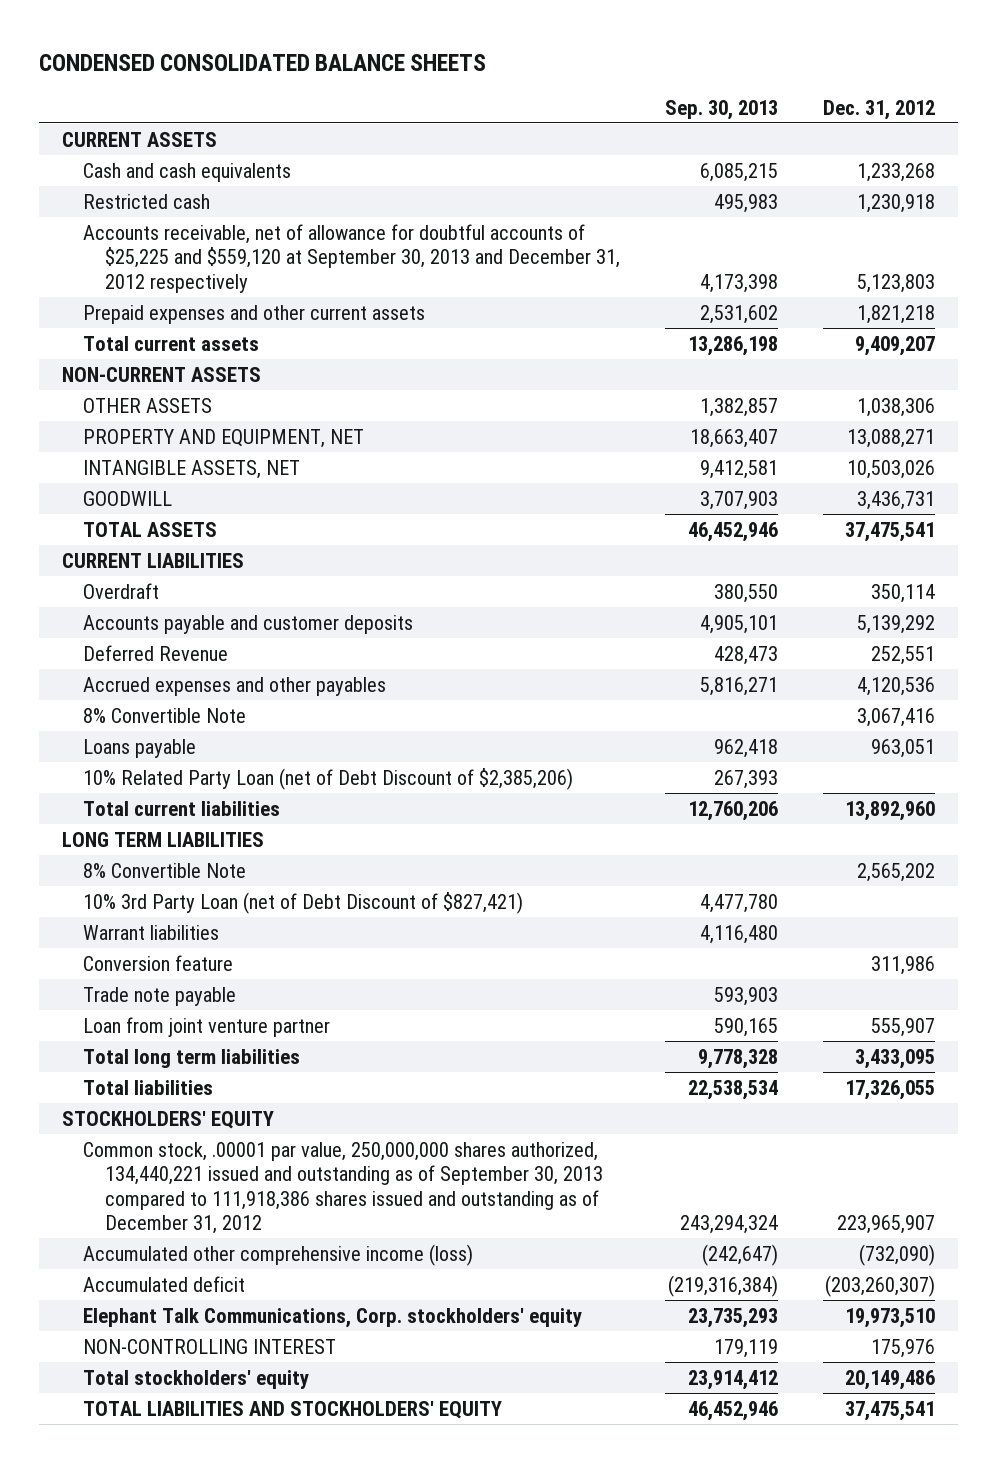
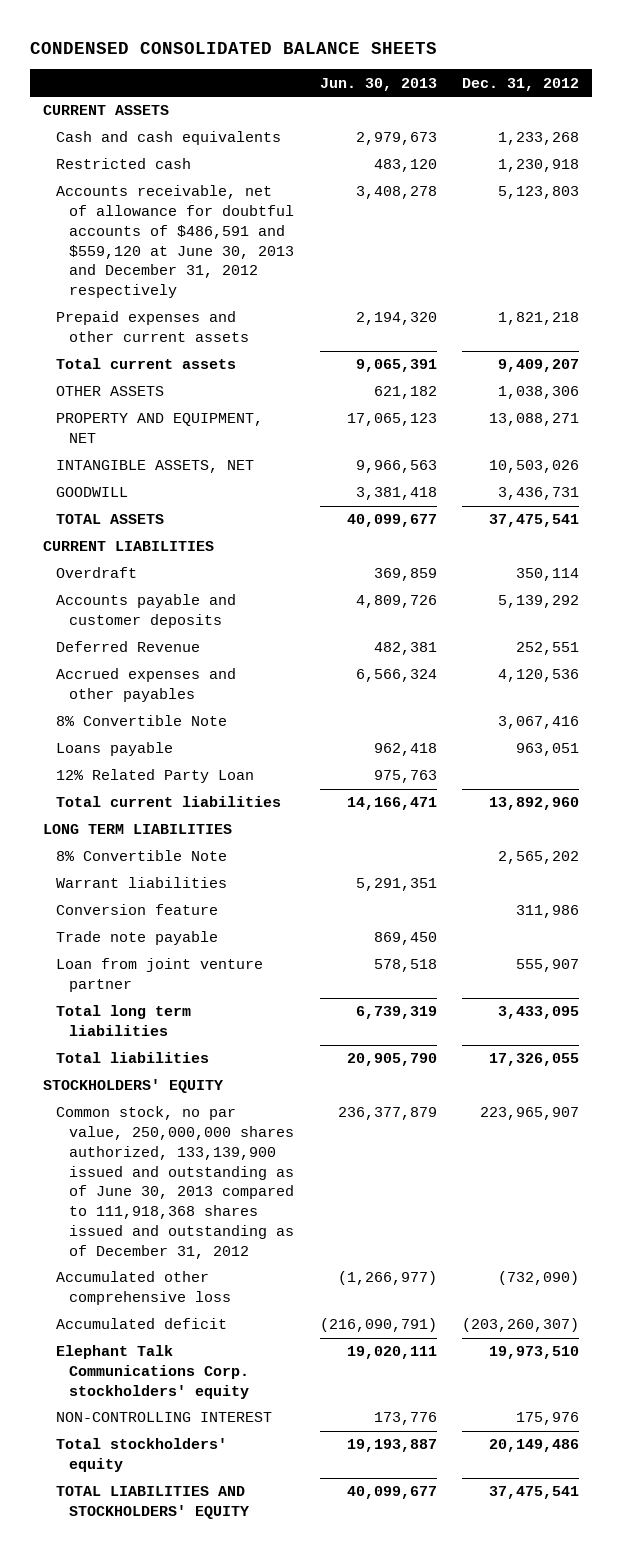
- | Sep. 30, 2013 | Dec. 31, 2012
+ | Jun. 30, 2013 | Dec. 31, 2012
- Accounts receivable, net of allowance for doubtful accounts of $25,225 and $559,120 at September 30, 2013 and December 31, 2012 respectively | 4,173,398 | 5,123,803
+ Accounts receivable, net of allowance for doubtful accounts of $486,591 and $559,120 at June 30, 2013 and December 31, 2012 respectively | 3,408,278 | 5,123,803
- NON-CURRENT ASSETS
- 10% Related Party Loan (net of Debt Discount of $2,385,206) | 267,393 |
+ 12% Related Party Loan | 975,763 |
- 10% 3rd Party Loan (net of Debt Discount of $827,421) | 4,477,780 |
- Common stock, .00001 par value, 250,000,000 shares authorized, 134,440,221 issued and outstanding as of September 30, 2013 compared to 111,918,386 shares issued and outstanding as of December 31, 2012 | 243,294,324 | 223,965,907
- Accumulated other comprehensive income (loss) | (242,647) | (732,090)
+ Common stock, no par value, 250,000,000 shares authorized, 133,139,900 issued and outstanding as of June 30, 2013 compared to 111,918,368 shares issued and outstanding as of December 31, 2012 | 236,377,879 | 223,965,907
+ Accumulated other comprehensive loss | (1,266,977) | (732,090)
- Elephant Talk Communications, Corp. stockholders' equity | 23,735,293 | 19,973,510
+ Elephant Talk Communications Corp. stockholders' equity | 19,020,111 | 19,973,510

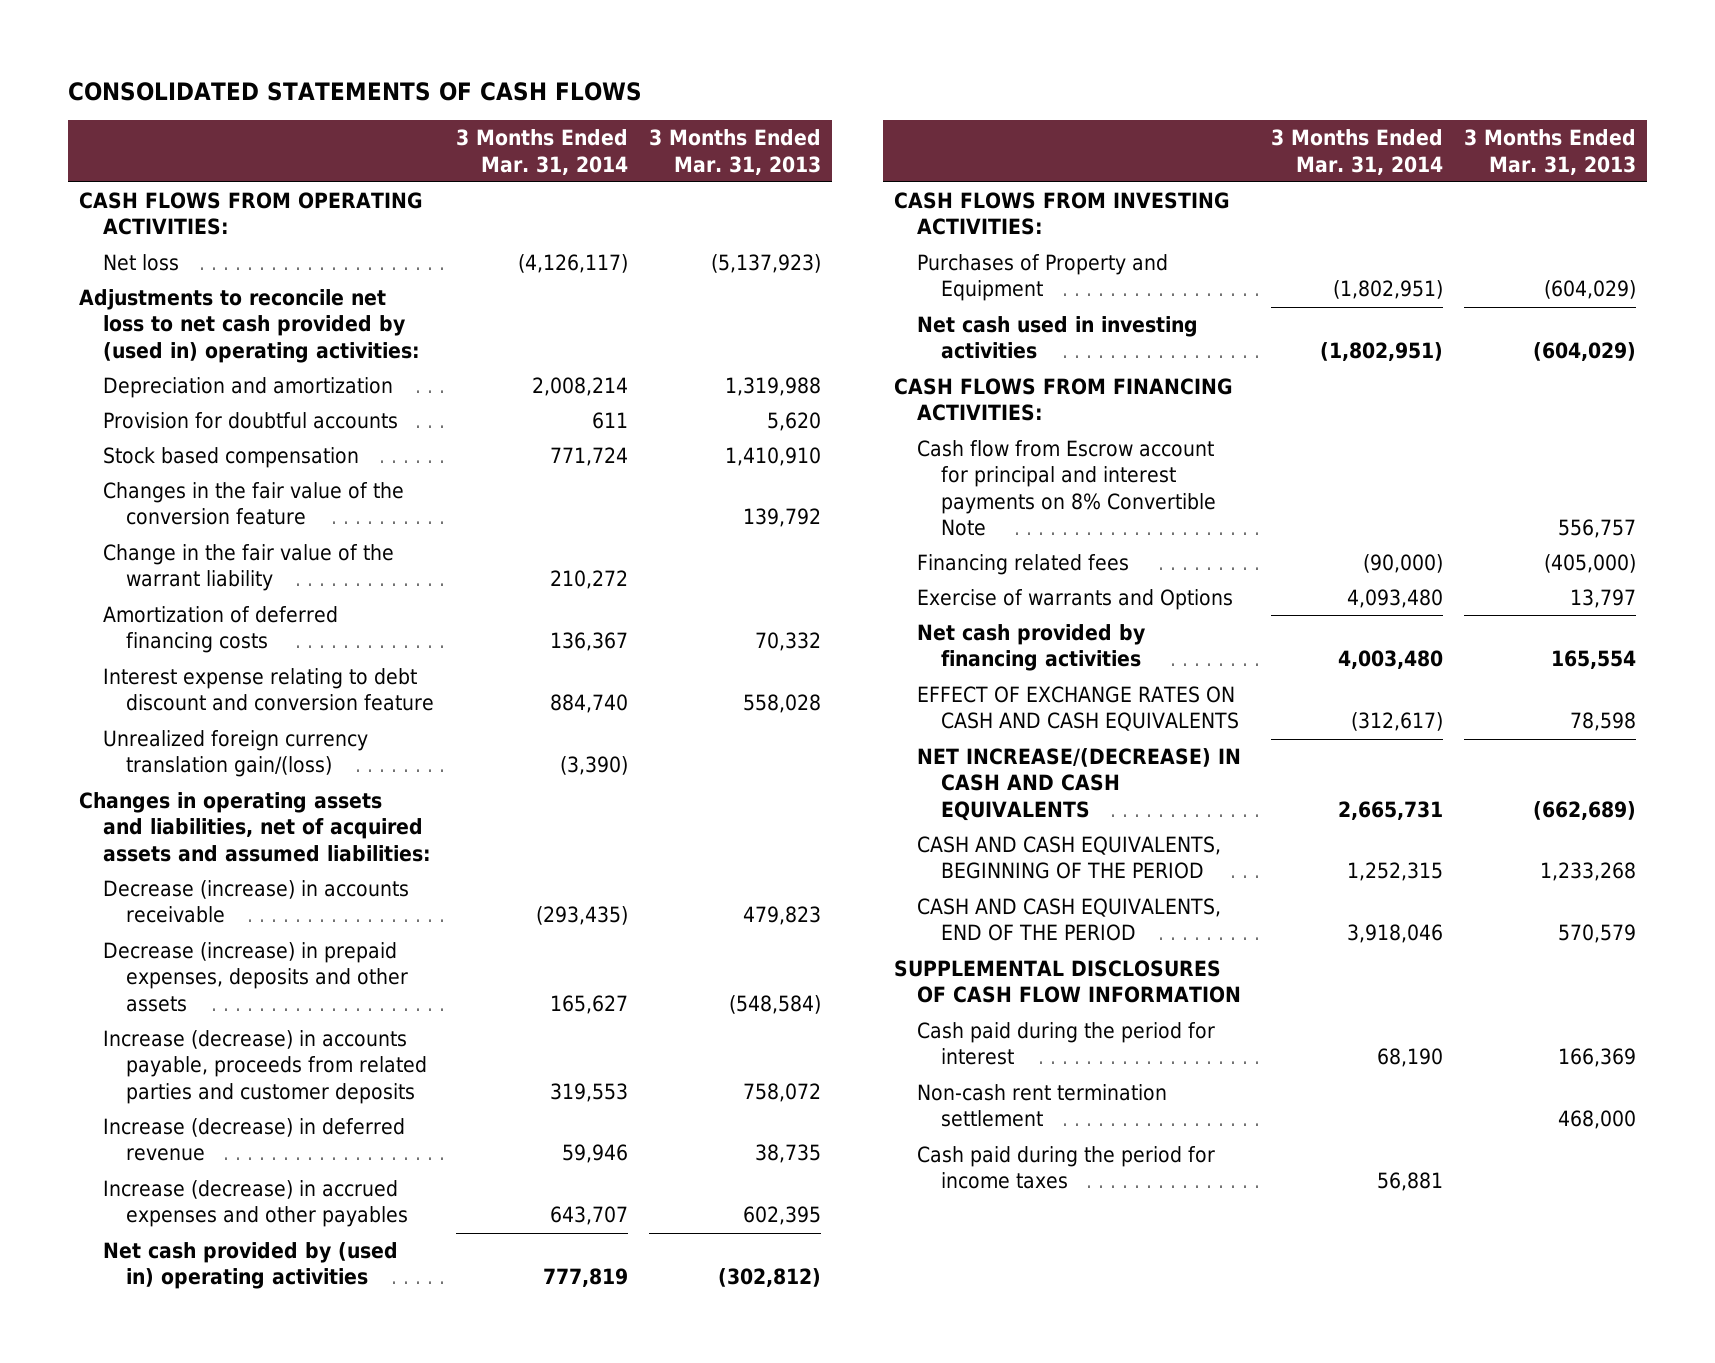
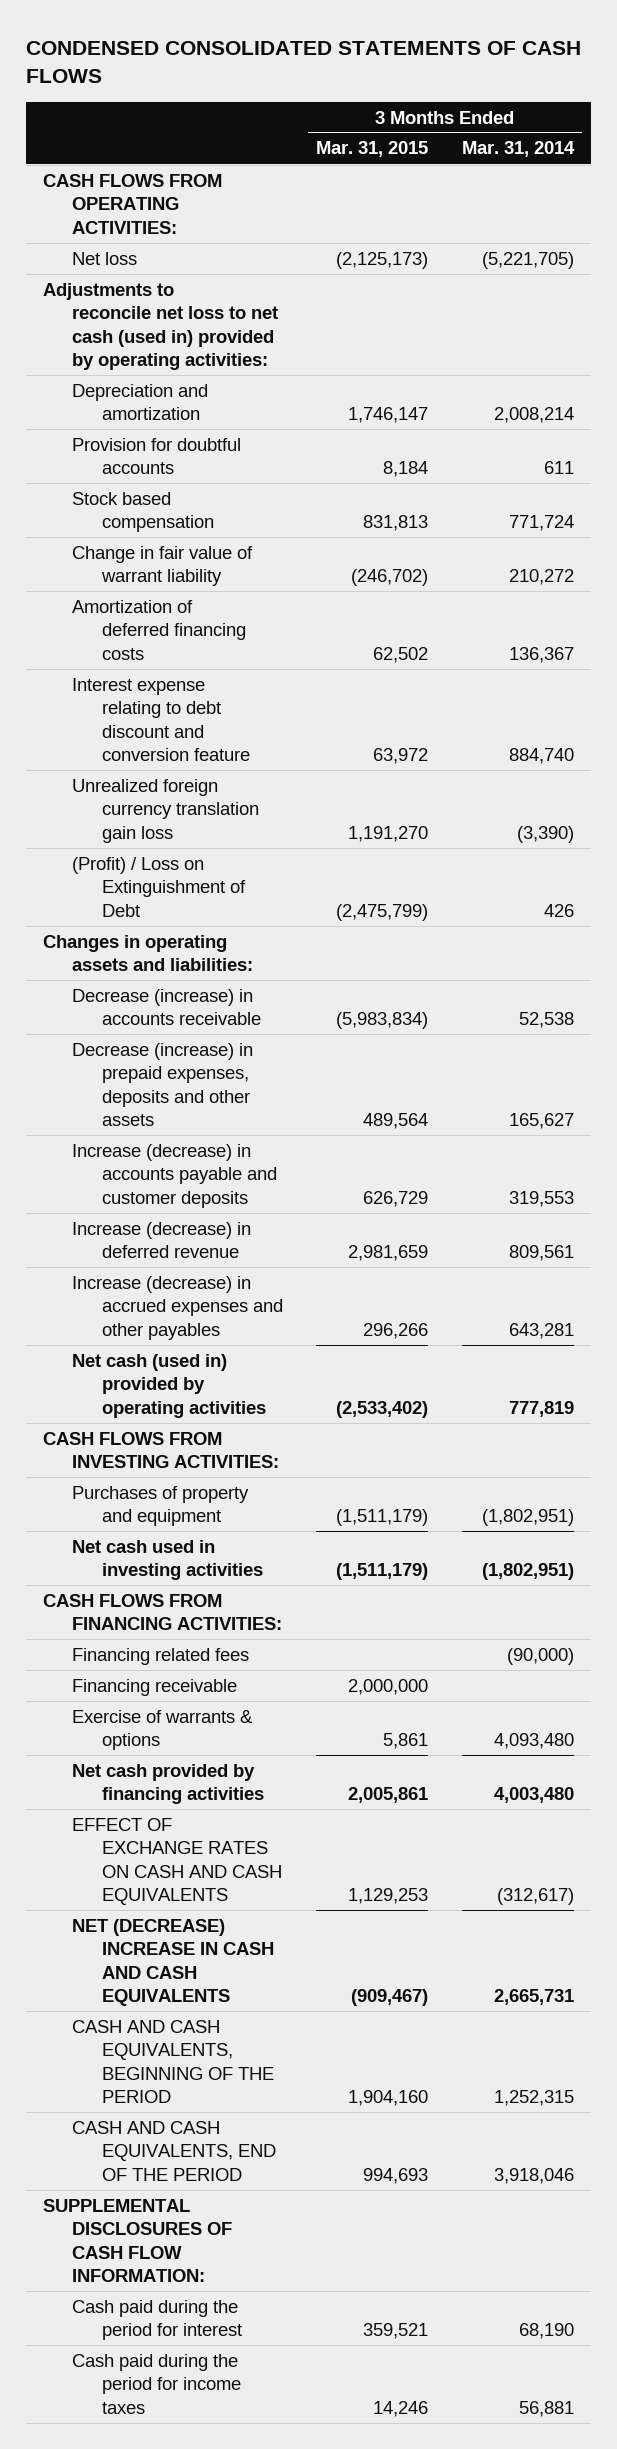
- CONSOLIDATED STATEMENTS OF CASH FLOWS
+ CONDENSED CONSOLIDATED STATEMENTS OF CASH FLOWS
- | 3 Months Ended Mar. 31, 2014 | 3 Months Ended Mar. 31, 2013
+ | 3 Months Ended Mar. 31, 2015 | 3 Months Ended Mar. 31, 2014
- Net loss | (4,126,117) | (5,137,923)
- Adjustments to reconcile net loss to net cash provided by (used in) operating activities:
+ Net loss | (2,125,173) | (5,221,705)
+ Adjustments to reconcile net loss to net cash (used in) provided by operating activities:
- Changes in the fair value of the conversion feature | | 139,792
- Change in the fair value of the warrant liability | 210,272 |
+ Change in fair value of warrant liability | (246,702) | 210,272
- Unrealized foreign currency translation gain/(loss) | (3,390) |
- Changes in operating assets and liabilities, net of acquired assets and assumed liabilities:
- Decrease (increase) in accounts receivable | (293,435) | 479,823
+ Unrealized foreign currency translation gain loss | 1,191,270 | (3,390)
+ (Profit) / Loss on Extinguishment of Debt | (2,475,799) | 426
+ Changes in operating assets and liabilities:
+ Decrease (increase) in accounts receivable | (5,983,834) | 52,538
- Increase (decrease) in accounts payable, proceeds from related parties and customer deposits | 319,553 | 758,072
- Increase (decrease) in deferred revenue | 59,946 | 38,735
- Increase (decrease) in accrued expenses and other payables | 643,707 | 602,395
- Net cash provided by (used in) operating activities | 777,819 | (302,812)
+ Increase (decrease) in accounts payable and customer deposits | 626,729 | 319,553
+ Increase (decrease) in deferred revenue | 2,981,659 | 809,561
+ Increase (decrease) in accrued expenses and other payables | 296,266 | 643,281
+ Net cash (used in) provided by operating activities | (2,533,402) | 777,819
- Purchases of Property and Equipment | (1,802,951) | (604,029)
+ Purchases of property and equipment | (1,511,179) | (1,802,951)
- Cash flow from Escrow account for principal and interest payments on 8% Convertible Note | | 556,757
- Exercise of warrants and Options | 4,093,480 | 13,797
+ Financing receivable | 2,000,000 |
+ Exercise of warrants & options | 5,861 | 4,093,480
- NET INCREASE/(DECREASE) IN CASH AND CASH EQUIVALENTS | 2,665,731 | (662,689)
+ NET (DECREASE) INCREASE IN CASH AND CASH EQUIVALENTS | (909,467) | 2,665,731
- SUPPLEMENTAL DISCLOSURES OF CASH FLOW INFORMATION
+ SUPPLEMENTAL DISCLOSURES OF CASH FLOW INFORMATION:
- Non-cash rent termination settlement | | 468,000

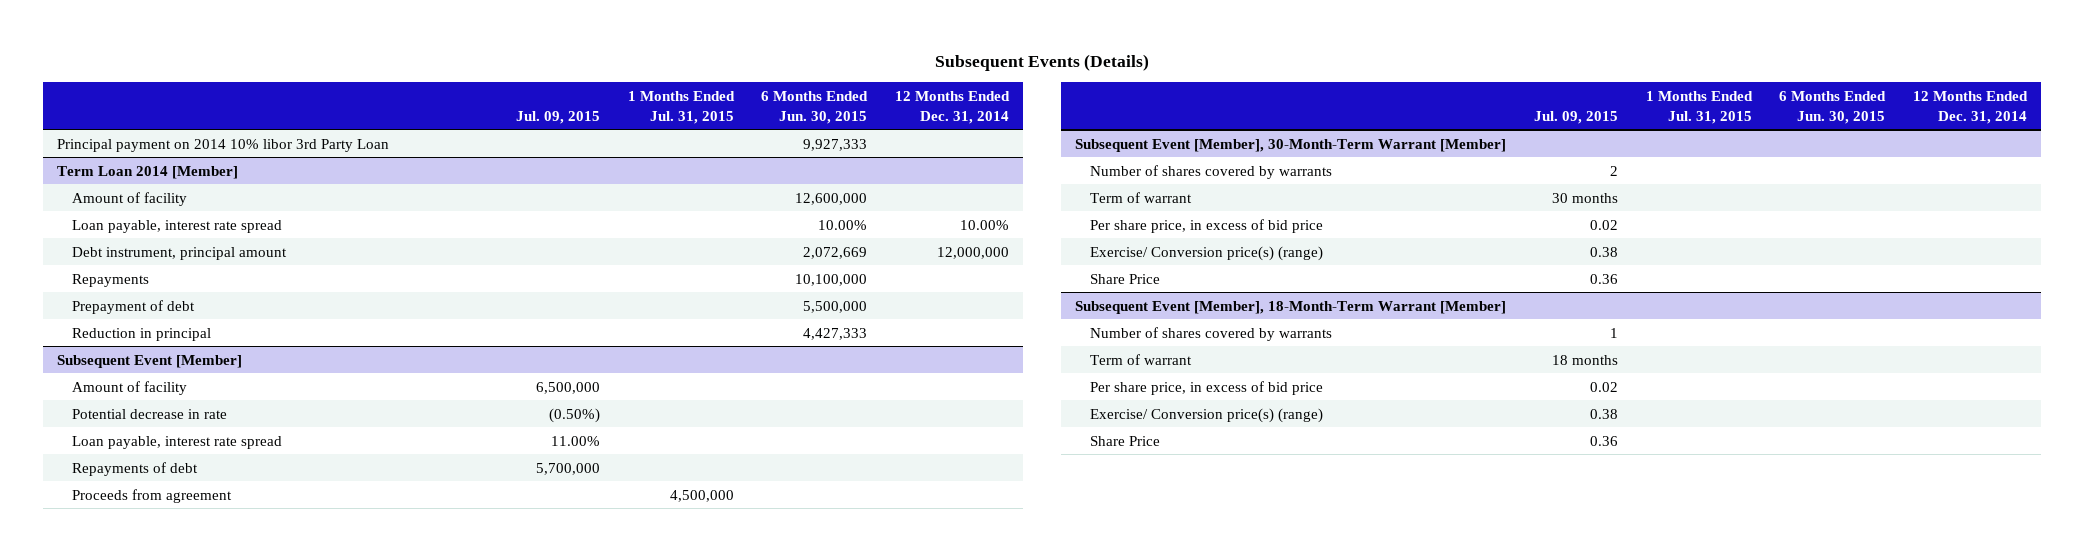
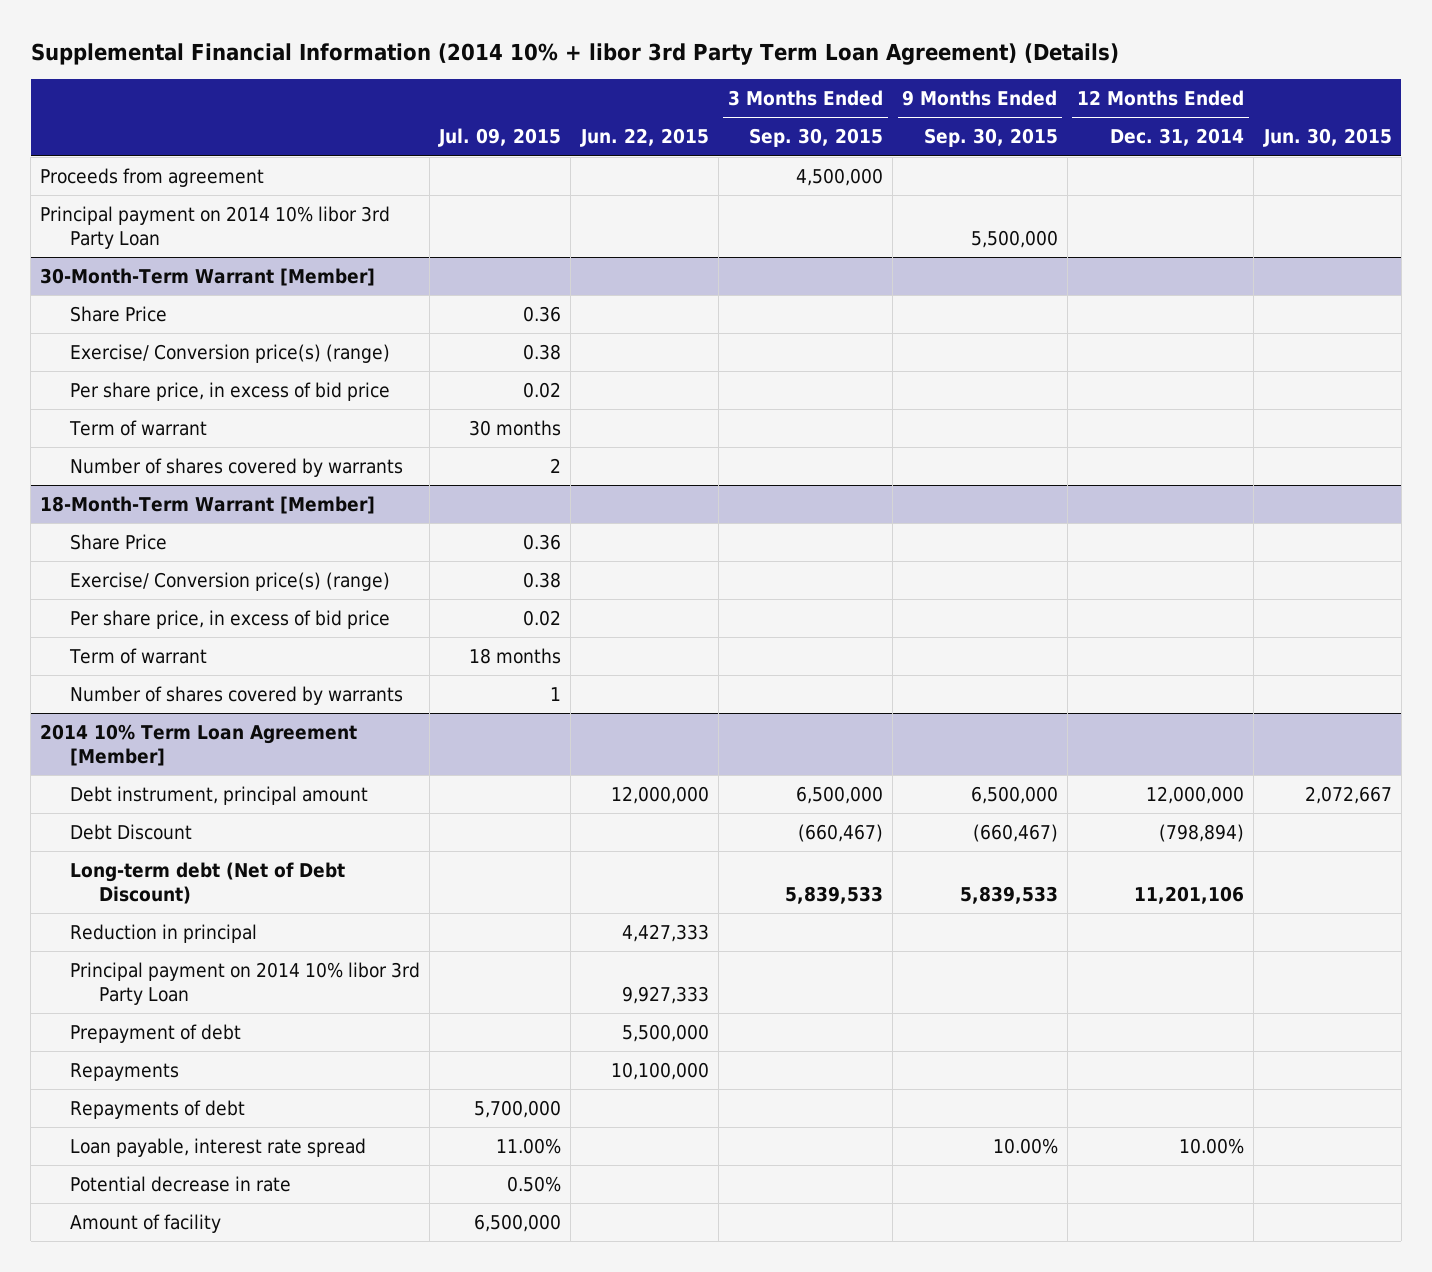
- Subsequent Events (Details)
+ Supplemental Financial Information (2014 10% + libor 3rd Party Term Loan Agreement) (Details)
- | Jul. 09, 2015 | 1 Months Ended Jul. 31, 2015 | 6 Months Ended Jun. 30, 2015 | 12 Months Ended Dec. 31, 2014
+ | Jul. 09, 2015 | Jun. 22, 2015 | 3 Months Ended Sep. 30, 2015 | 9 Months Ended Sep. 30, 2015 | 12 Months Ended Dec. 31, 2014 | Jun. 30, 2015
- Term Loan 2014 [Member]
- Amount of facility | | | 12,600,000 |
- Loan payable, interest rate spread | | | 10.00% | 10.00%
- Debt instrument, principal amount | | | 2,072,669 | 12,000,000
- Repayments | | | 10,100,000 |
- Prepayment of debt | | | 5,500,000 |
- Reduction in principal | | | 4,427,333 |
- Subsequent Event [Member]
- Amount of facility | 6,500,000 | | |
- Potential decrease in rate | (0.50%) | | |
- Loan payable, interest rate spread | 11.00% | | |
- Repayments of debt | 5,700,000 | | |
- Subsequent Event [Member], 30-Month-Term Warrant [Member]
- Number of shares covered by warrants | 2 | | |
- Term of warrant | 30 months | | |
- Per share price, in excess of bid price | 0.02 | | |
- Exercise/ Conversion price(s) (range) | 0.38 | | |
moved down: Principal payment on 2014 10% libor 3rd Party Loan | | | | 5,500,000 | |
+ 30-Month-Term Warrant [Member]
- Subsequent Event [Member], 18-Month-Term Warrant [Member]
- Number of shares covered by warrants | 1 | | |
- Term of warrant | 18 months | | |
- Per share price, in excess of bid price | 0.02 | | |
+ Per share price, in excess of bid price | 0.02 | | | | |
+ Term of warrant | 30 months | | | | |
+ Number of shares covered by warrants | 2 | | | | |
+ 18-Month-Term Warrant [Member]
+ Exercise/ Conversion price(s) (range) | 0.38 | | | | |
+ Per share price, in excess of bid price | 0.02 | | | | |
+ Term of warrant | 18 months | | | | |
+ Number of shares covered by warrants | 1 | | | | |
+ 2014 10% Term Loan Agreement [Member]
+ Debt instrument, principal amount | | 12,000,000 | 6,500,000 | 6,500,000 | 12,000,000 | 2,072,667
+ Debt Discount | | | (660,467) | (660,467) | (798,894) |
+ Long-term debt (Net of Debt Discount) | | | 5,839,533 | 5,839,533 | 11,201,106 |
+ Reduction in principal | | 4,427,333 | | | |
+ Principal payment on 2014 10% libor 3rd Party Loan | | 9,927,333 | | | |
+ Prepayment of debt | | 5,500,000 | | | |
+ Repayments | | 10,100,000 | | | |
+ Repayments of debt | 5,700,000 | | | | |
+ Loan payable, interest rate spread | 11.00% | | | 10.00% | 10.00% |
+ Potential decrease in rate | 0.50% | | | | |
+ Amount of facility | 6,500,000 | | | | |

